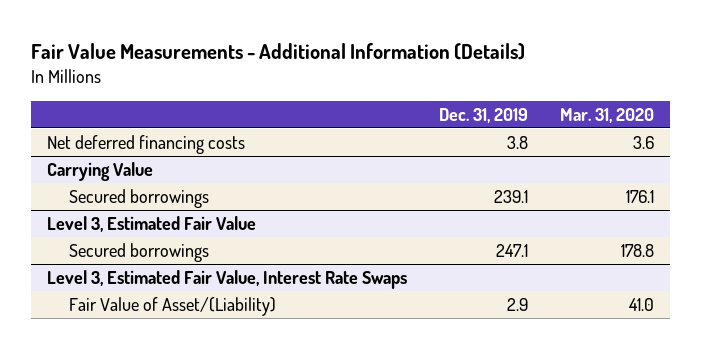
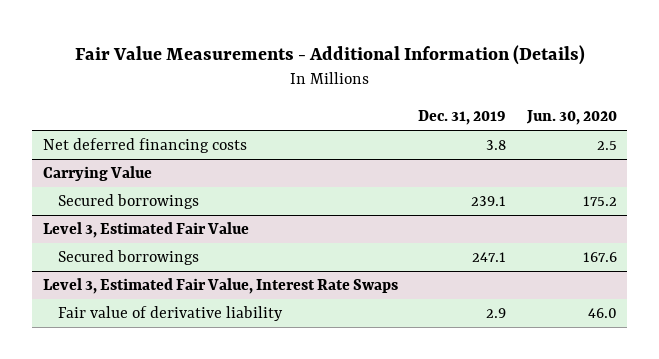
- | Dec. 31, 2019 | Mar. 31, 2020
+ | Dec. 31, 2019 | Jun. 30, 2020
@ Level 3, Estimated Fair Value, Interest Rate Swaps
- Fair Value of Asset/(Liability) | 2.9 | 41.0
+ Fair value of derivative liability | 2.9 | 46.0

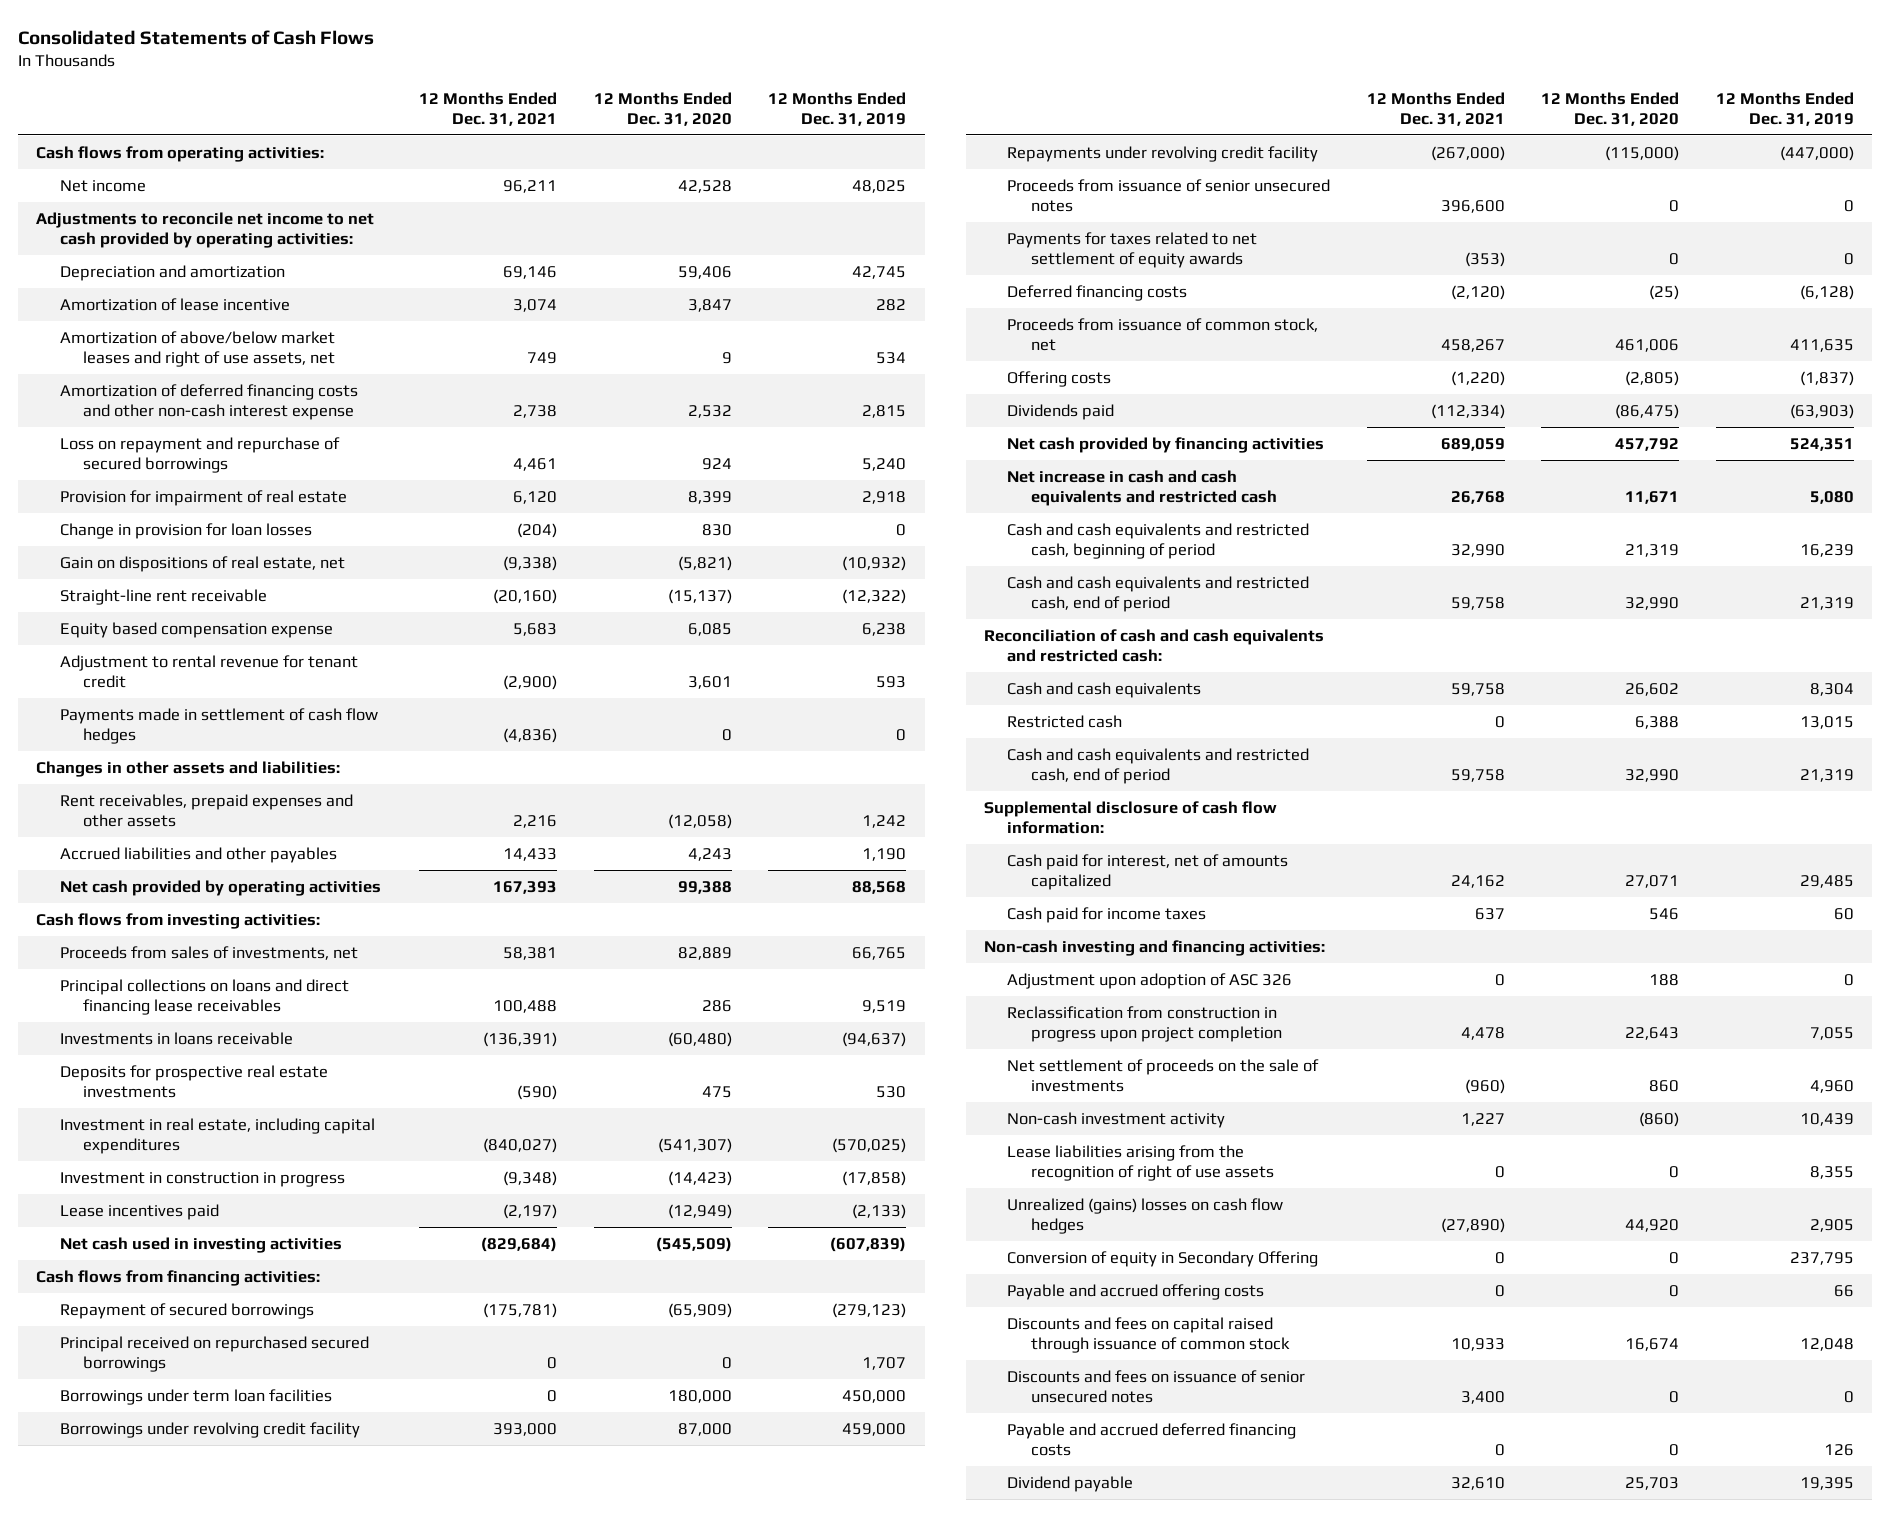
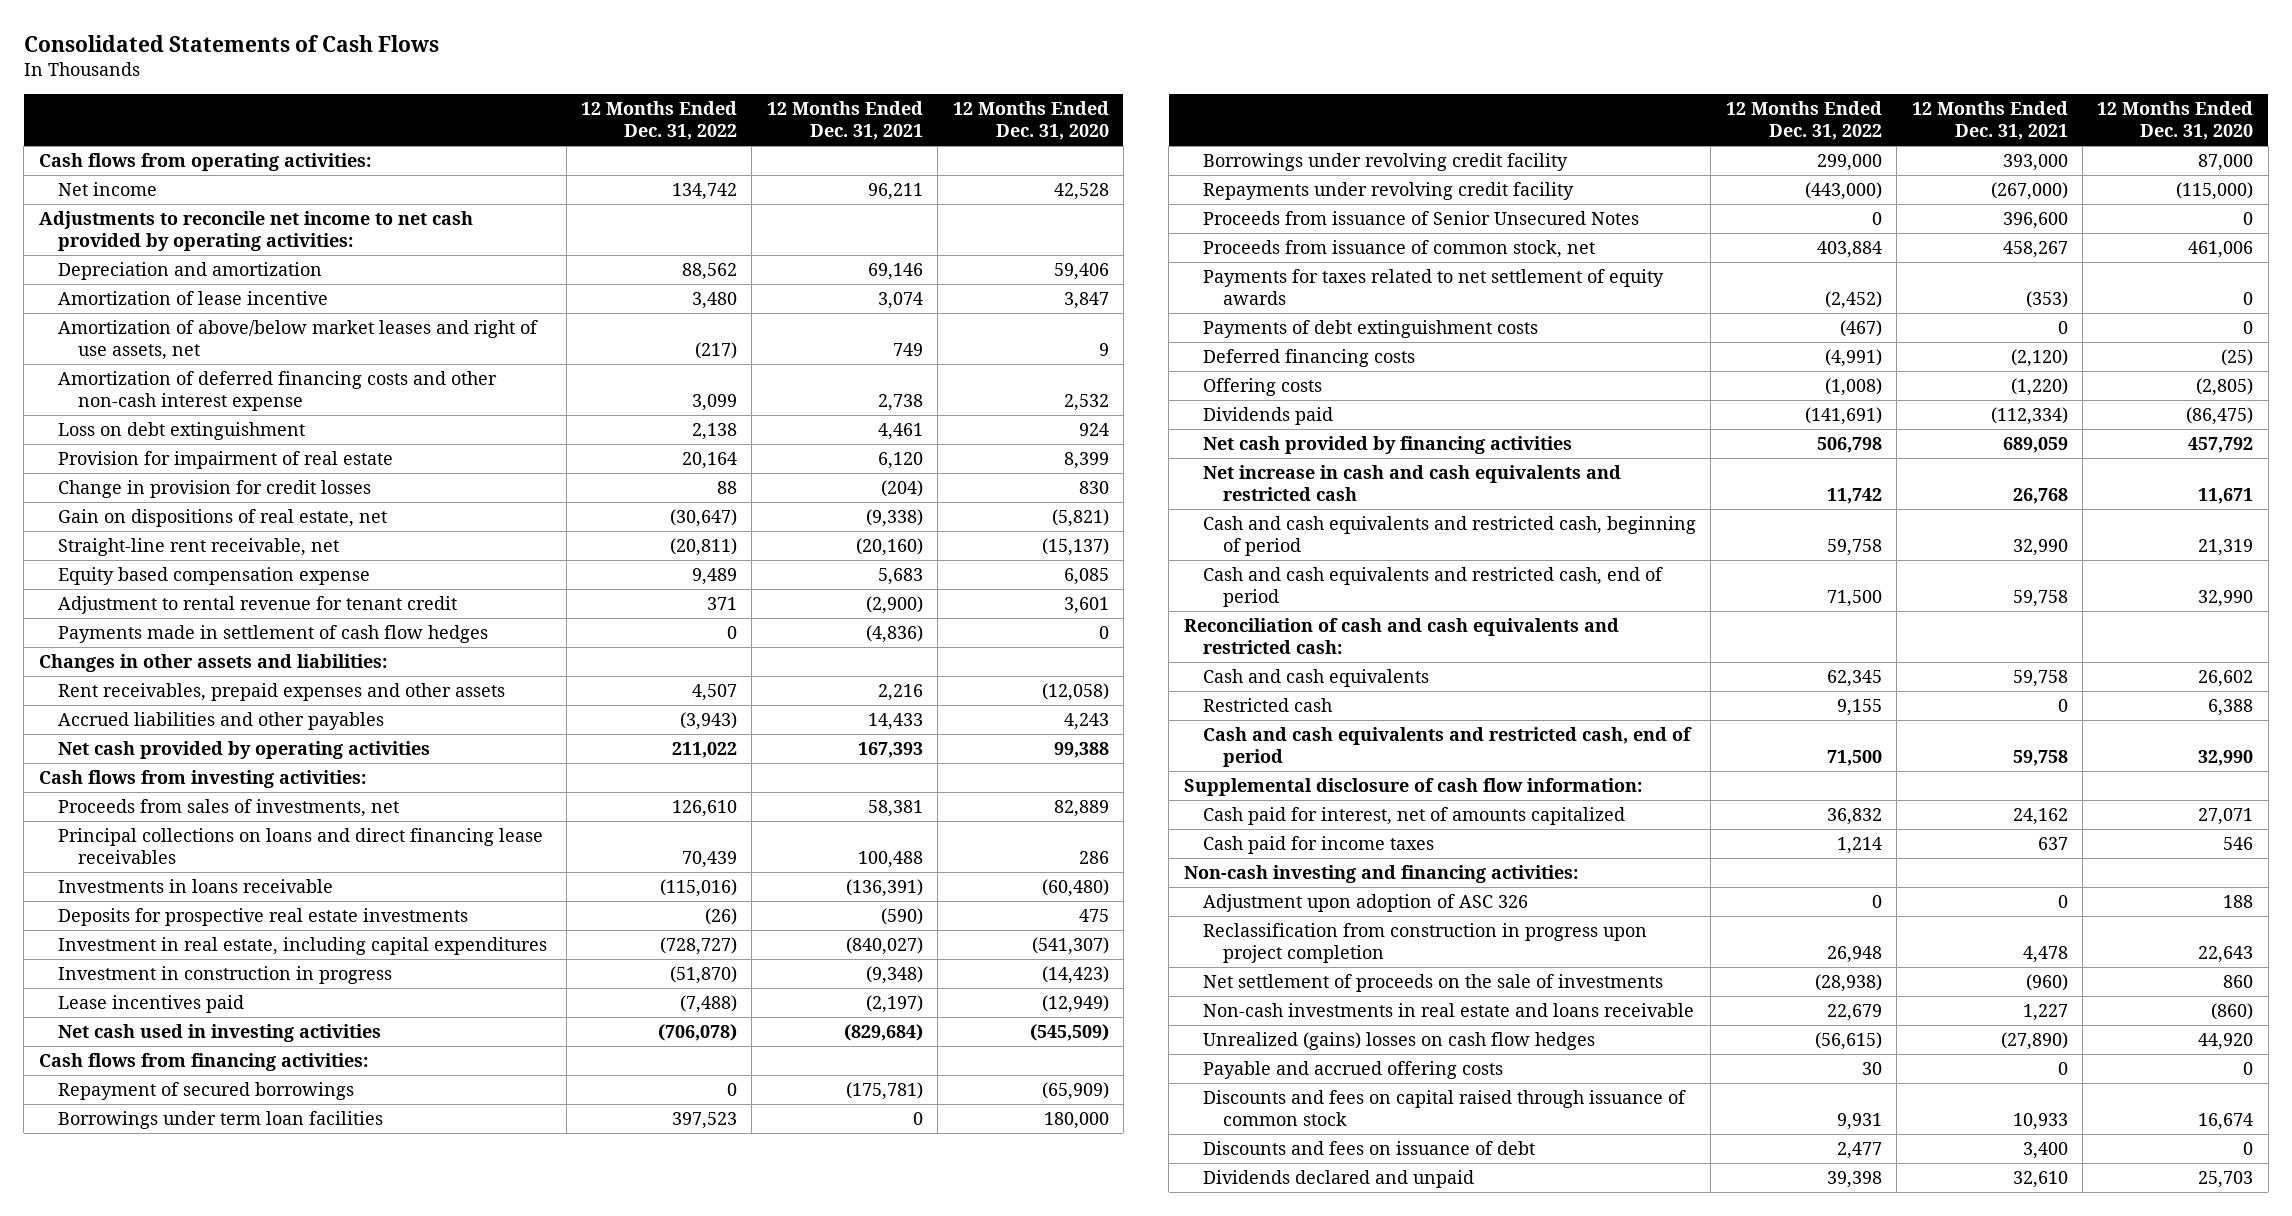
- | 12 Months Ended Dec. 31, 2021 | 12 Months Ended Dec. 31, 2020 | 12 Months Ended Dec. 31, 2019
+ | 12 Months Ended Dec. 31, 2022 | 12 Months Ended Dec. 31, 2021 | 12 Months Ended Dec. 31, 2020
- Loss on repayment and repurchase of secured borrowings | 4,461 | 924 | 5,240
+ Loss on debt extinguishment | 2,138 | 4,461 | 924
- Change in provision for loan losses | (204) | 830 | 0
+ Change in provision for credit losses | 88 | (204) | 830
- Straight-line rent receivable | (20,160) | (15,137) | (12,322)
+ Straight-line rent receivable, net | (20,811) | (20,160) | (15,137)
- Principal received on repurchased secured borrowings | 0 | 0 | 1,707
- Proceeds from issuance of senior unsecured notes | 396,600 | 0 | 0
+ Proceeds from issuance of Senior Unsecured Notes | 0 | 396,600 | 0
moved up: Proceeds from issuance of common stock, net | 403,884 | 458,267 | 461,006
+ Payments of debt extinguishment costs | (467) | 0 | 0
- Non-cash investment activity | 1,227 | (860) | 10,439
- Lease liabilities arising from the recognition of right of use assets | 0 | 0 | 8,355
+ Non-cash investments in real estate and loans receivable | 22,679 | 1,227 | (860)
- Conversion of equity in Secondary Offering | 0 | 0 | 237,795
- Discounts and fees on issuance of senior unsecured notes | 3,400 | 0 | 0
- Payable and accrued deferred financing costs | 0 | 0 | 126
- Dividend payable | 32,610 | 25,703 | 19,395
+ Discounts and fees on issuance of debt | 2,477 | 3,400 | 0
+ Dividends declared and unpaid | 39,398 | 32,610 | 25,703

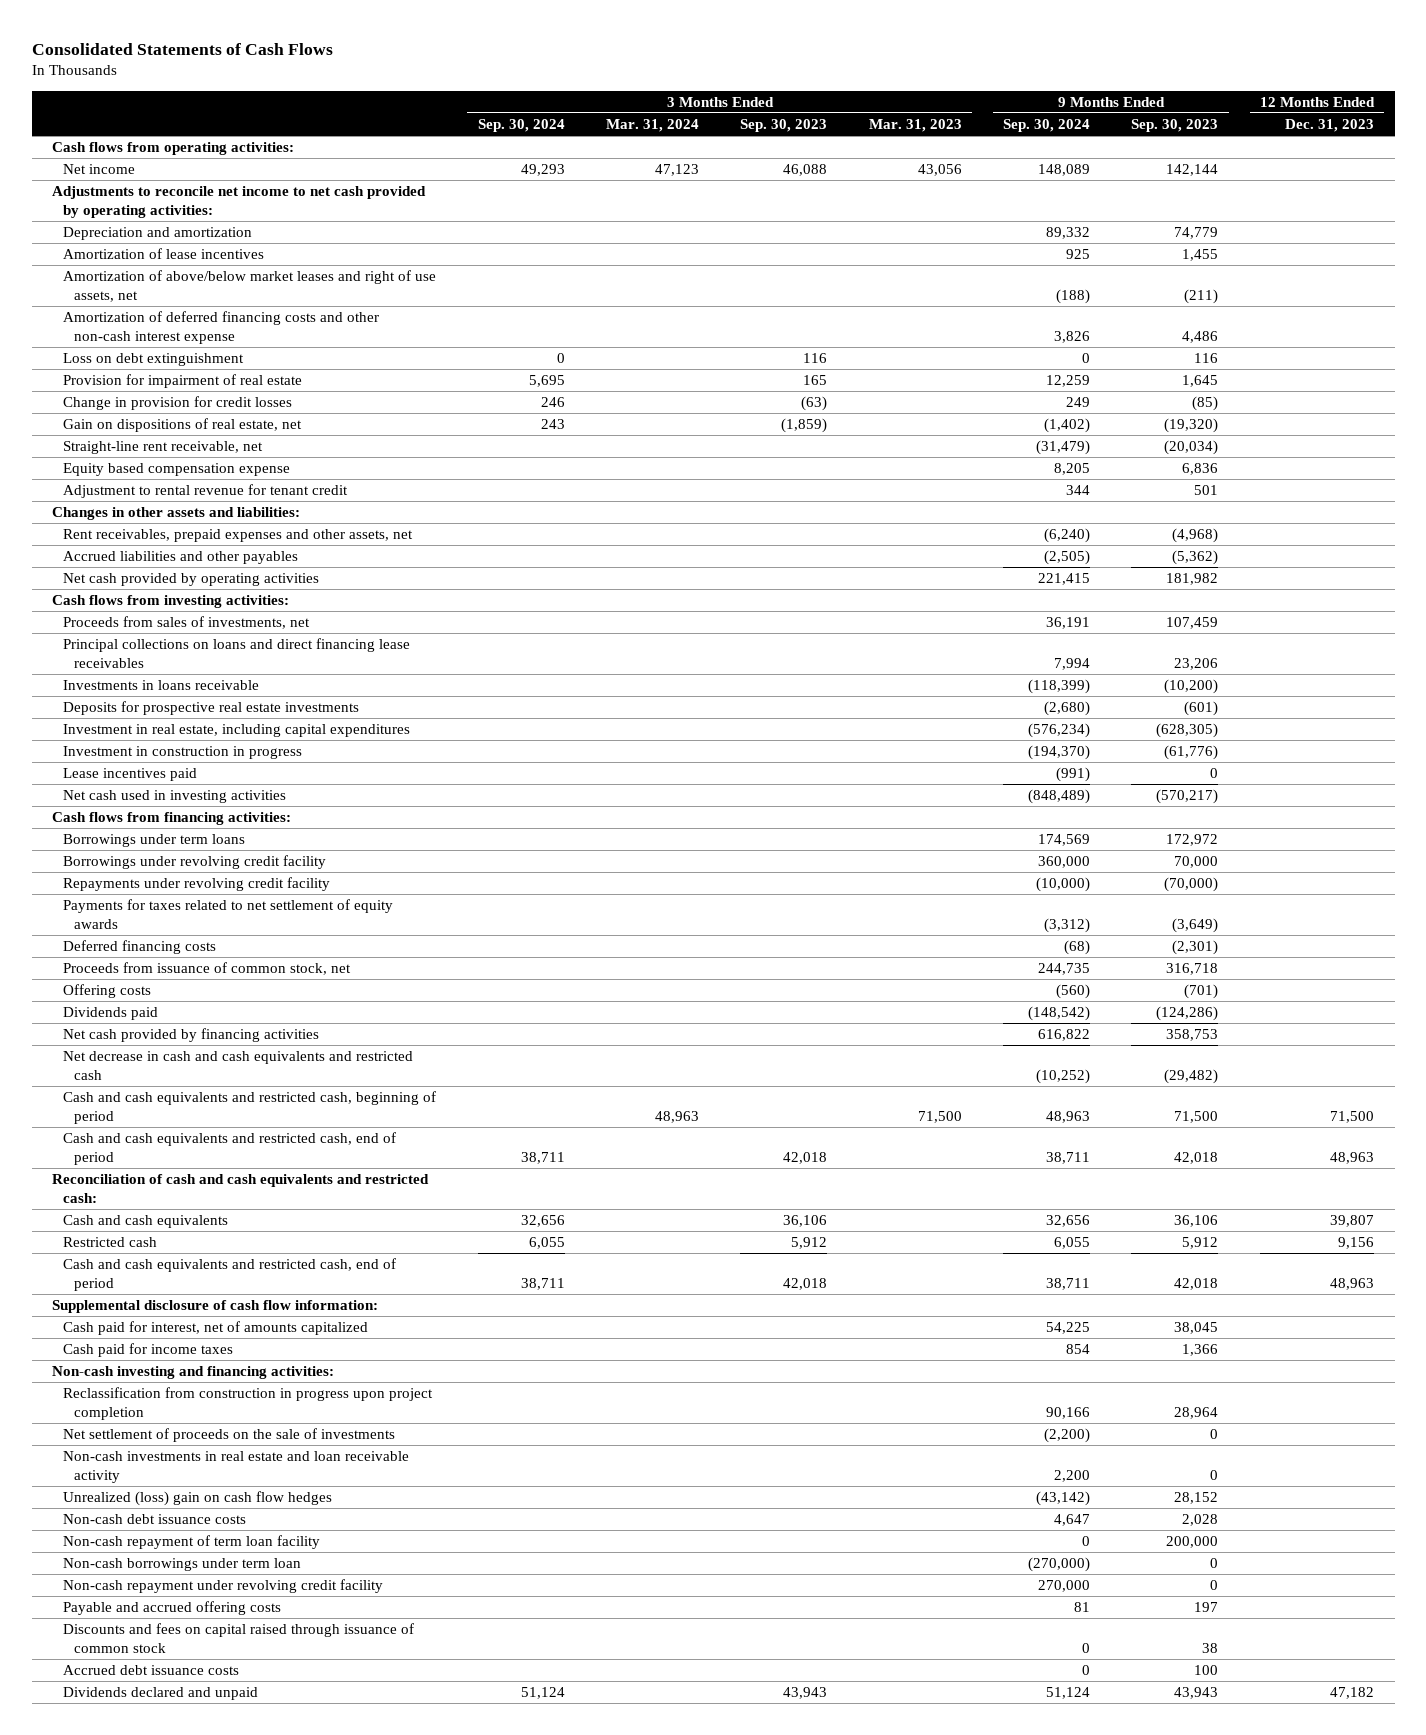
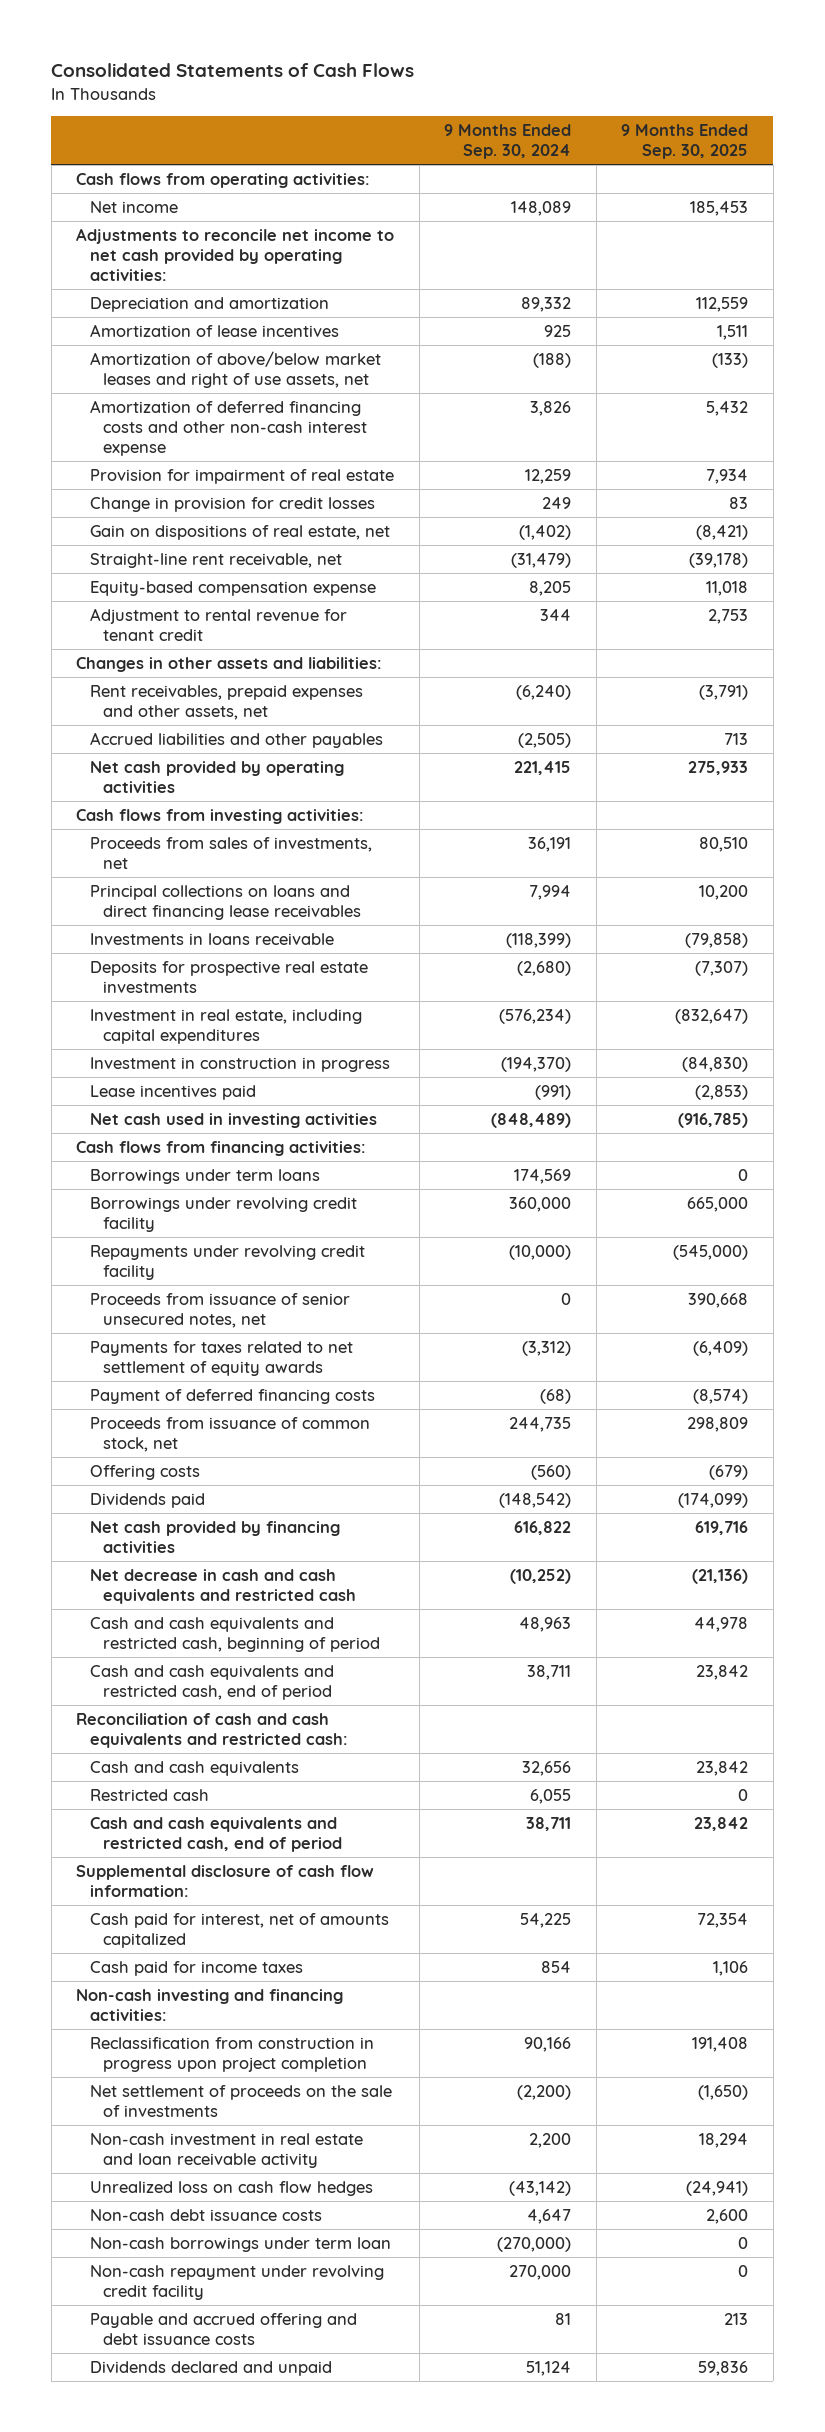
- | 3 Months Ended Sep. 30, 2024 | 3 Months Ended Mar. 31, 2024 | 3 Months Ended Sep. 30, 2023 | 3 Months Ended Mar. 31, 2023 | 9 Months Ended Sep. 30, 2024 | 9 Months Ended Sep. 30, 2023 | 12 Months Ended Dec. 31, 2023
+ | 9 Months Ended Sep. 30, 2024 | 9 Months Ended Sep. 30, 2025
- Loss on debt extinguishment | 0 | | 116 | | 0 | 116 |
- Equity based compensation expense | | | | | 8,205 | 6,836 |
+ Equity-based compensation expense | 8,205 | 11,018
+ Proceeds from issuance of senior unsecured notes, net | 0 | 390,668
- Deferred financing costs | | | | | (68) | (2,301) |
+ Payment of deferred financing costs | (68) | (8,574)
- Non-cash investments in real estate and loan receivable activity | | | | | 2,200 | 0 |
- Unrealized (loss) gain on cash flow hedges | | | | | (43,142) | 28,152 |
+ Non-cash investment in real estate and loan receivable activity | 2,200 | 18,294
+ Unrealized loss on cash flow hedges | (43,142) | (24,941)
- Non-cash repayment of term loan facility | | | | | 0 | 200,000 |
- Payable and accrued offering costs | | | | | 81 | 197 |
- Discounts and fees on capital raised through issuance of common stock | | | | | 0 | 38 |
- Accrued debt issuance costs | | | | | 0 | 100 |
+ Payable and accrued offering and debt issuance costs | 81 | 213

